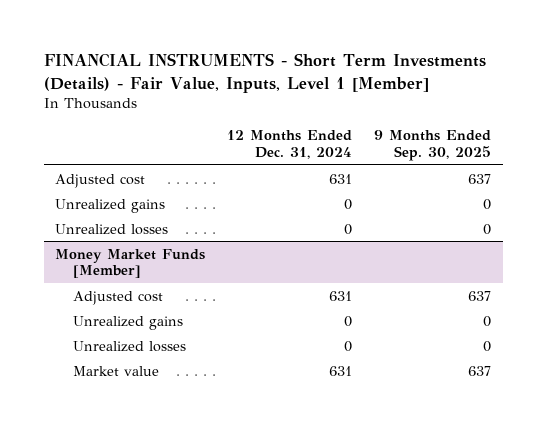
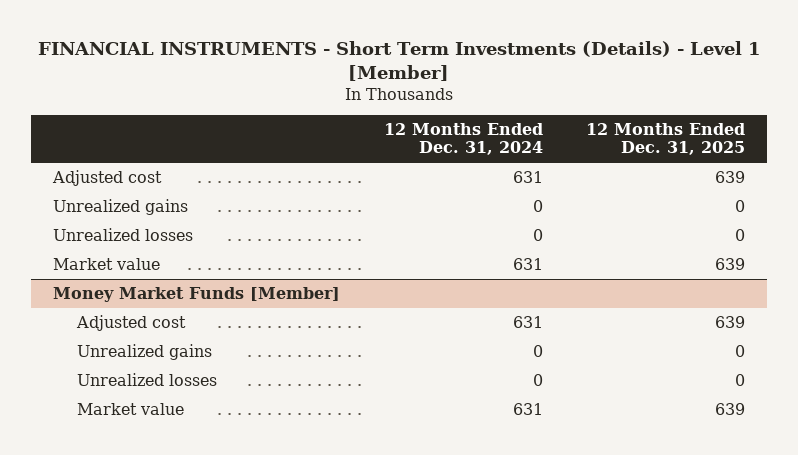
- FINANCIAL INSTRUMENTS - Short Term Investments (Details) - Fair Value, Inputs, Level 1 [Member]
+ FINANCIAL INSTRUMENTS - Short Term Investments (Details) - Level 1 [Member]
- | 12 Months Ended Dec. 31, 2024 | 9 Months Ended Sep. 30, 2025
+ | 12 Months Ended Dec. 31, 2024 | 12 Months Ended Dec. 31, 2025
+ Market value | 631 | 639

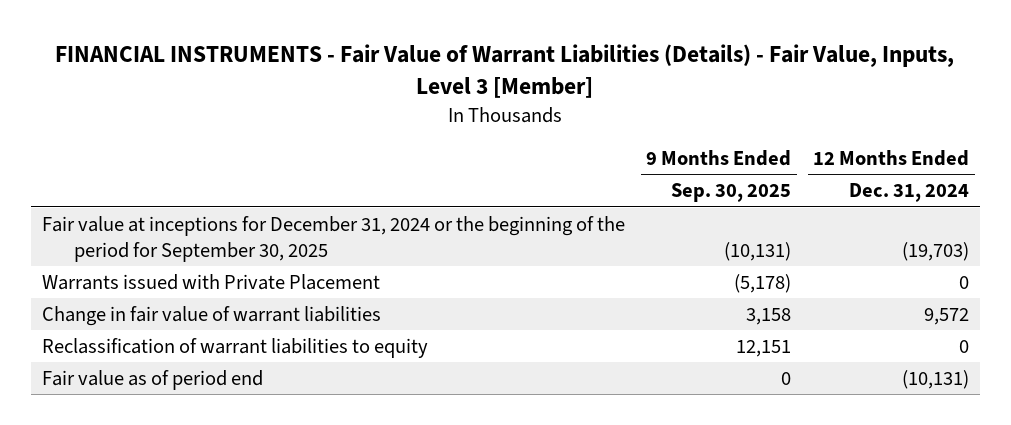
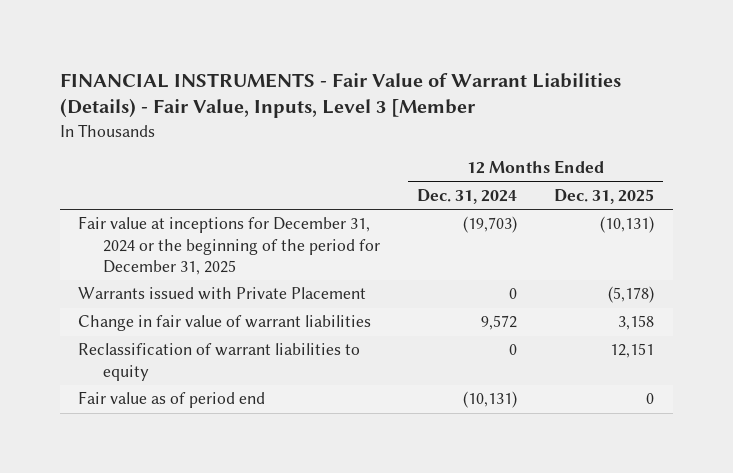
- FINANCIAL INSTRUMENTS - Fair Value of Warrant Liabilities (Details) - Fair Value, Inputs, Level 3 [Member]
+ FINANCIAL INSTRUMENTS - Fair Value of Warrant Liabilities (Details) - Fair Value, Inputs, Level 3 [Member
- | 9 Months Ended Sep. 30, 2025 | 12 Months Ended Dec. 31, 2024
+ | 12 Months Ended Dec. 31, 2024 | 12 Months Ended Dec. 31, 2025
- Fair value at inceptions for December 31, 2024 or the beginning of the period for September 30, 2025 | (10,131) | (19,703)
+ Fair value at inceptions for December 31, 2024 or the beginning of the period for December 31, 2025 | (19,703) | (10,131)

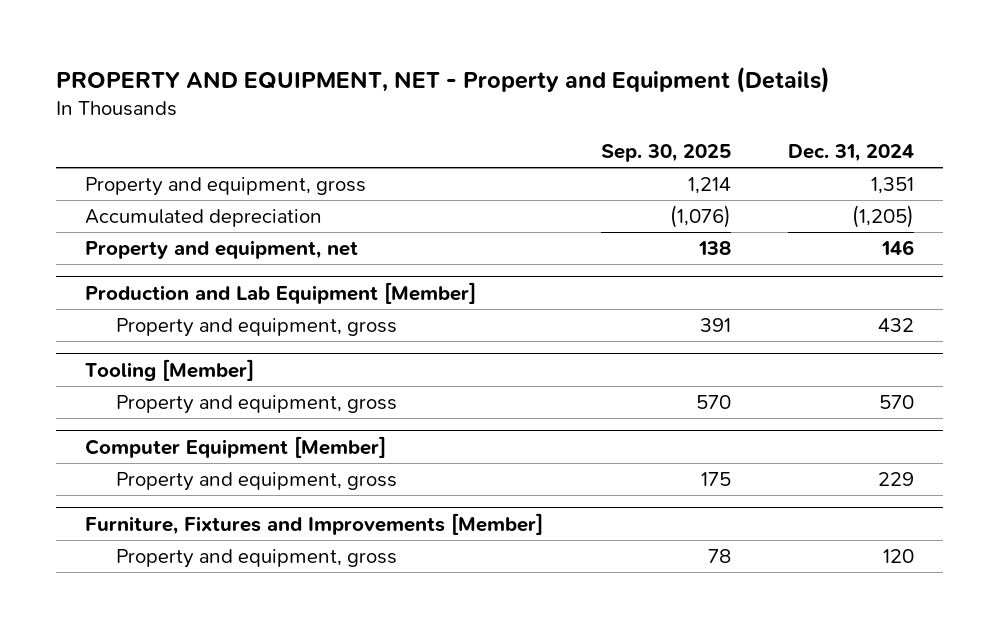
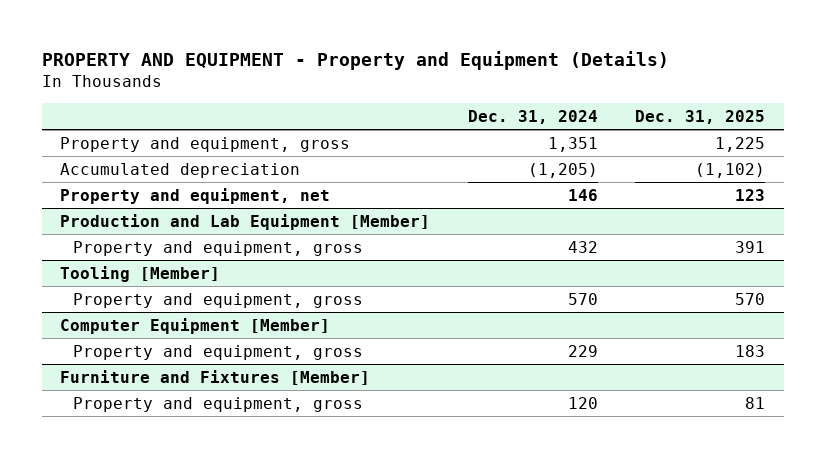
- PROPERTY AND EQUIPMENT, NET - Property and Equipment (Details)
+ PROPERTY AND EQUIPMENT - Property and Equipment (Details)
- | Sep. 30, 2025 | Dec. 31, 2024
+ | Dec. 31, 2024 | Dec. 31, 2025
- Furniture, Fixtures and Improvements [Member]
+ Furniture and Fixtures [Member]

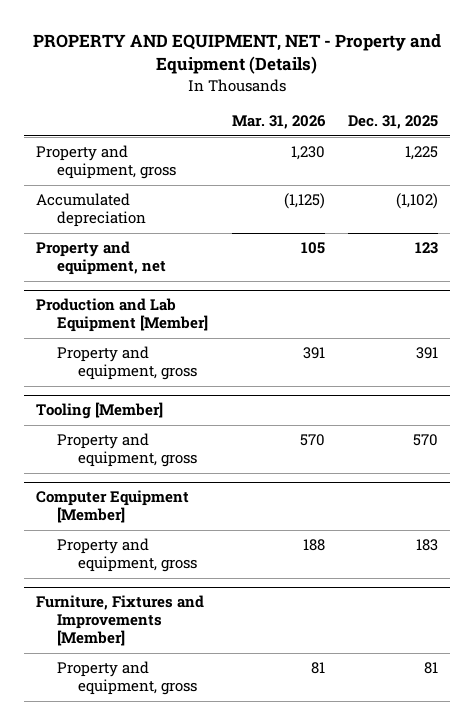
- PROPERTY AND EQUIPMENT - Property and Equipment (Details)
+ PROPERTY AND EQUIPMENT, NET - Property and Equipment (Details)
- | Dec. 31, 2024 | Dec. 31, 2025
+ | Mar. 31, 2026 | Dec. 31, 2025
- Furniture and Fixtures [Member]
+ Furniture, Fixtures and Improvements [Member]

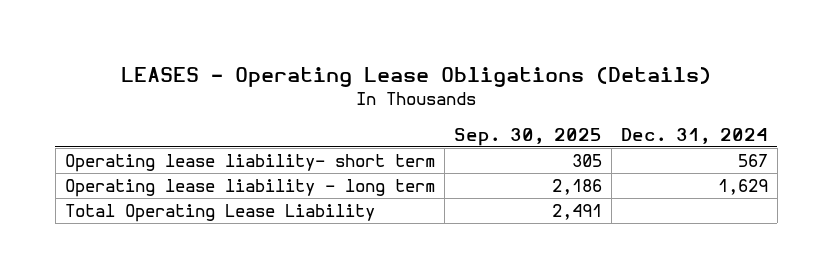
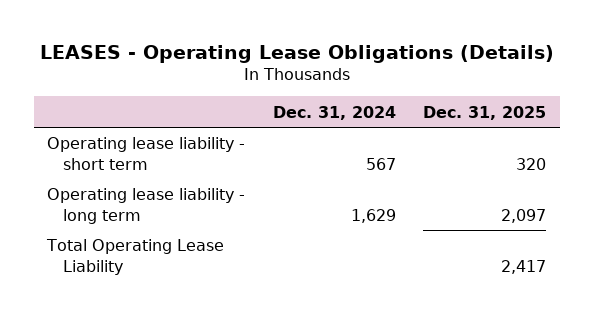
- | Sep. 30, 2025 | Dec. 31, 2024
+ | Dec. 31, 2024 | Dec. 31, 2025
- Operating lease liability- short term | 305 | 567
+ Operating lease liability - short term | 567 | 320

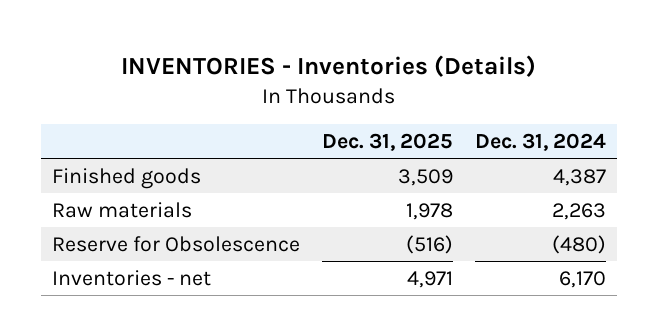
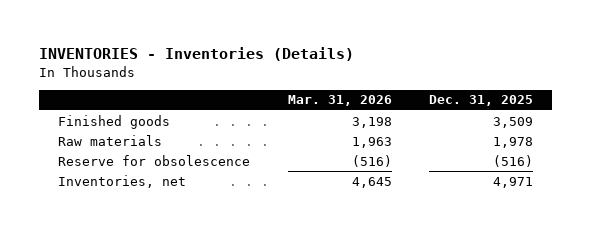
- | Dec. 31, 2025 | Dec. 31, 2024
+ | Mar. 31, 2026 | Dec. 31, 2025
- Reserve for Obsolescence | (516) | (480)
- Inventories - net | 4,971 | 6,170
+ Reserve for obsolescence | (516) | (516)
+ Inventories, net | 4,645 | 4,971

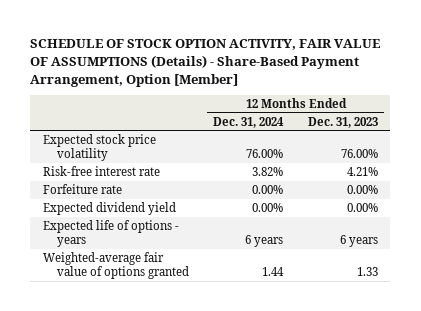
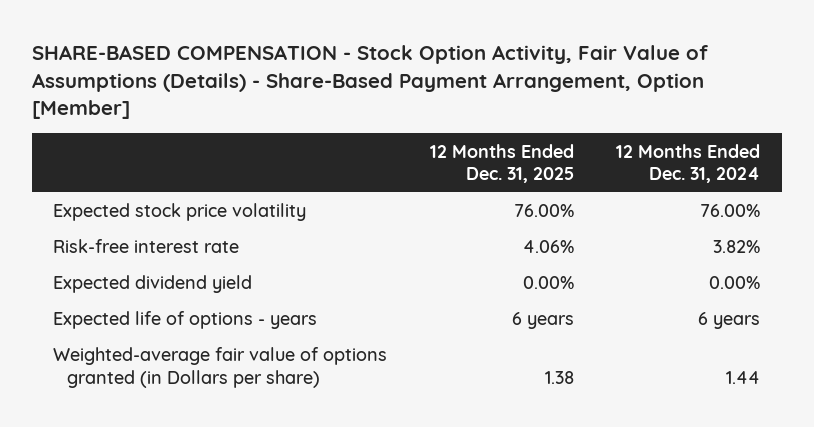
- SCHEDULE OF STOCK OPTION ACTIVITY, FAIR VALUE OF ASSUMPTIONS (Details) - Share-Based Payment Arrangement, Option [Member]
+ SHARE-BASED COMPENSATION - Stock Option Activity, Fair Value of Assumptions (Details) - Share-Based Payment Arrangement, Option [Member]
- | 12 Months Ended Dec. 31, 2024 | 12 Months Ended Dec. 31, 2023
+ | 12 Months Ended Dec. 31, 2025 | 12 Months Ended Dec. 31, 2024
- Forfeiture rate | 0.00% | 0.00%
- Weighted-average fair value of options granted | 1.44 | 1.33
+ Weighted-average fair value of options granted (in Dollars per share) | 1.38 | 1.44

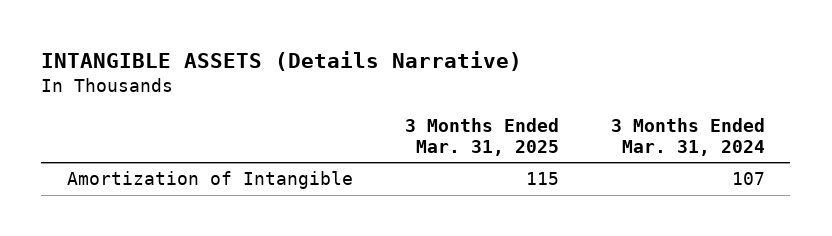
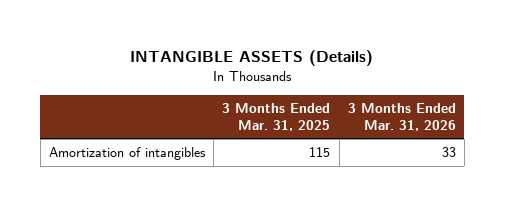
- INTANGIBLE ASSETS (Details Narrative)
+ INTANGIBLE ASSETS (Details)
- | 3 Months Ended Mar. 31, 2025 | 3 Months Ended Mar. 31, 2024
+ | 3 Months Ended Mar. 31, 2025 | 3 Months Ended Mar. 31, 2026
- Amortization of Intangible | 115 | 107
+ Amortization of intangibles | 115 | 33

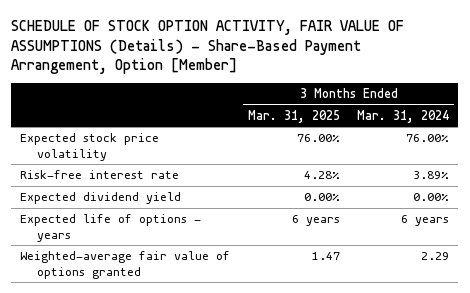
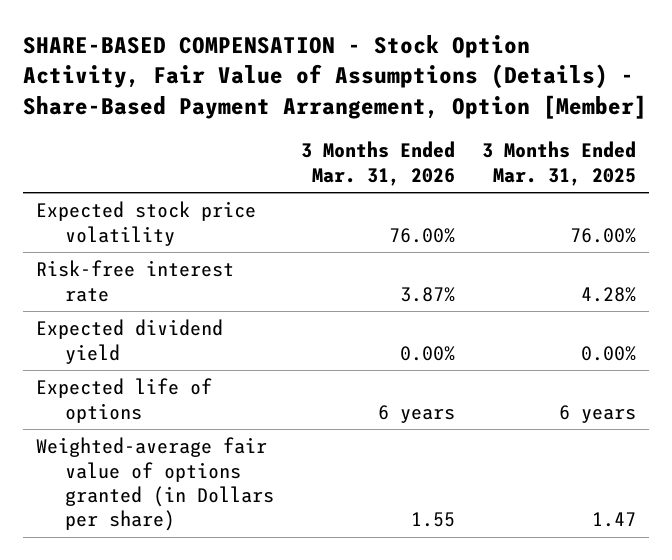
- SCHEDULE OF STOCK OPTION ACTIVITY, FAIR VALUE OF ASSUMPTIONS (Details) - Share-Based Payment Arrangement, Option [Member]
+ SHARE-BASED COMPENSATION - Stock Option Activity, Fair Value of Assumptions (Details) - Share-Based Payment Arrangement, Option [Member]
- | 3 Months Ended Mar. 31, 2025 | 3 Months Ended Mar. 31, 2024
+ | 3 Months Ended Mar. 31, 2026 | 3 Months Ended Mar. 31, 2025
- Expected life of options - years | 6 years | 6 years
- Weighted-average fair value of options granted | 1.47 | 2.29
+ Expected life of options | 6 years | 6 years
+ Weighted-average fair value of options granted (in Dollars per share) | 1.55 | 1.47

